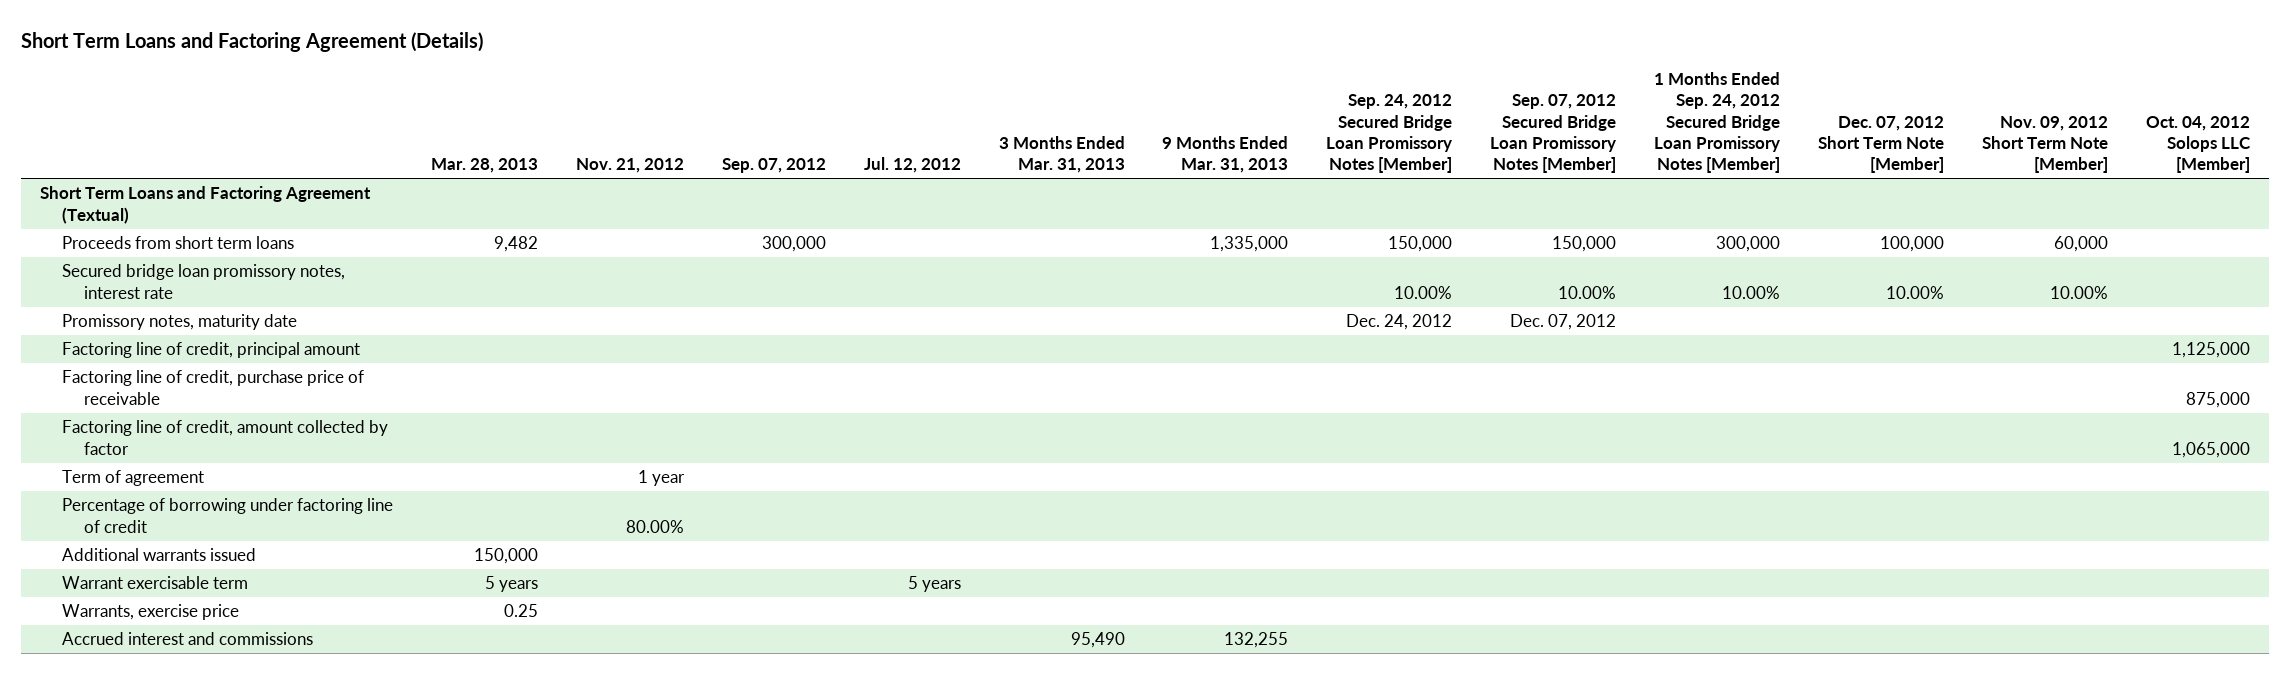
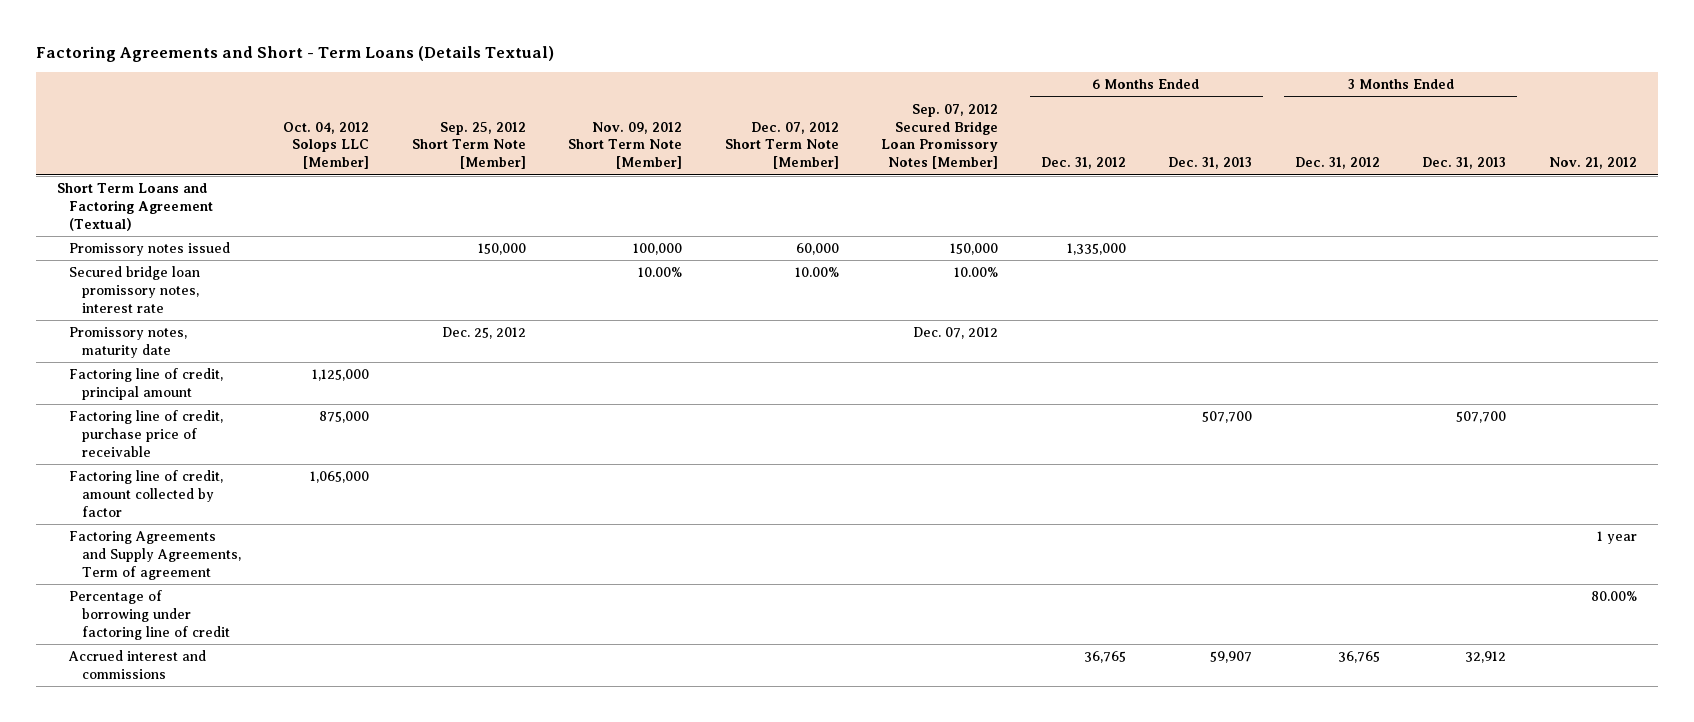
- Short Term Loans and Factoring Agreement (Details)
+ Factoring Agreements and Short - Term Loans (Details Textual)
- | Mar. 28, 2013 | Nov. 21, 2012 | Sep. 07, 2012 | Jul. 12, 2012 | 3 Months Ended Mar. 31, 2013 | 9 Months Ended Mar. 31, 2013 | Sep. 24, 2012 Secured Bridge Loan Promissory Notes [Member] | Sep. 07, 2012 Secured Bridge Loan Promissory Notes [Member] | 1 Months Ended Sep. 24, 2012 Secured Bridge Loan Promissory Notes [Member] | Dec. 07, 2012 Short Term Note [Member] | Nov. 09, 2012 Short Term Note [Member] | Oct. 04, 2012 Solops LLC [Member]
+ | Oct. 04, 2012 Solops LLC [Member] | Sep. 25, 2012 Short Term Note [Member] | Nov. 09, 2012 Short Term Note [Member] | Dec. 07, 2012 Short Term Note [Member] | Sep. 07, 2012 Secured Bridge Loan Promissory Notes [Member] | 6 Months Ended Dec. 31, 2012 | 6 Months Ended Dec. 31, 2013 | 3 Months Ended Dec. 31, 2012 | 3 Months Ended Dec. 31, 2013 | Nov. 21, 2012
- Proceeds from short term loans | 9,482 | | 300,000 | | | 1,335,000 | 150,000 | 150,000 | 300,000 | 100,000 | 60,000 |
+ Promissory notes issued | | 150,000 | 100,000 | 60,000 | 150,000 | 1,335,000 | | | |
- Term of agreement | | 1 year | | | | | | | | | |
+ Factoring Agreements and Supply Agreements, Term of agreement | | | | | | | | | | 1 year
- Additional warrants issued | 150,000 | | | | | | | | | | |
- Warrant exercisable term | 5 years | | | 5 years | | | | | | | |
- Warrants, exercise price | 0.25 | | | | | | | | | | |

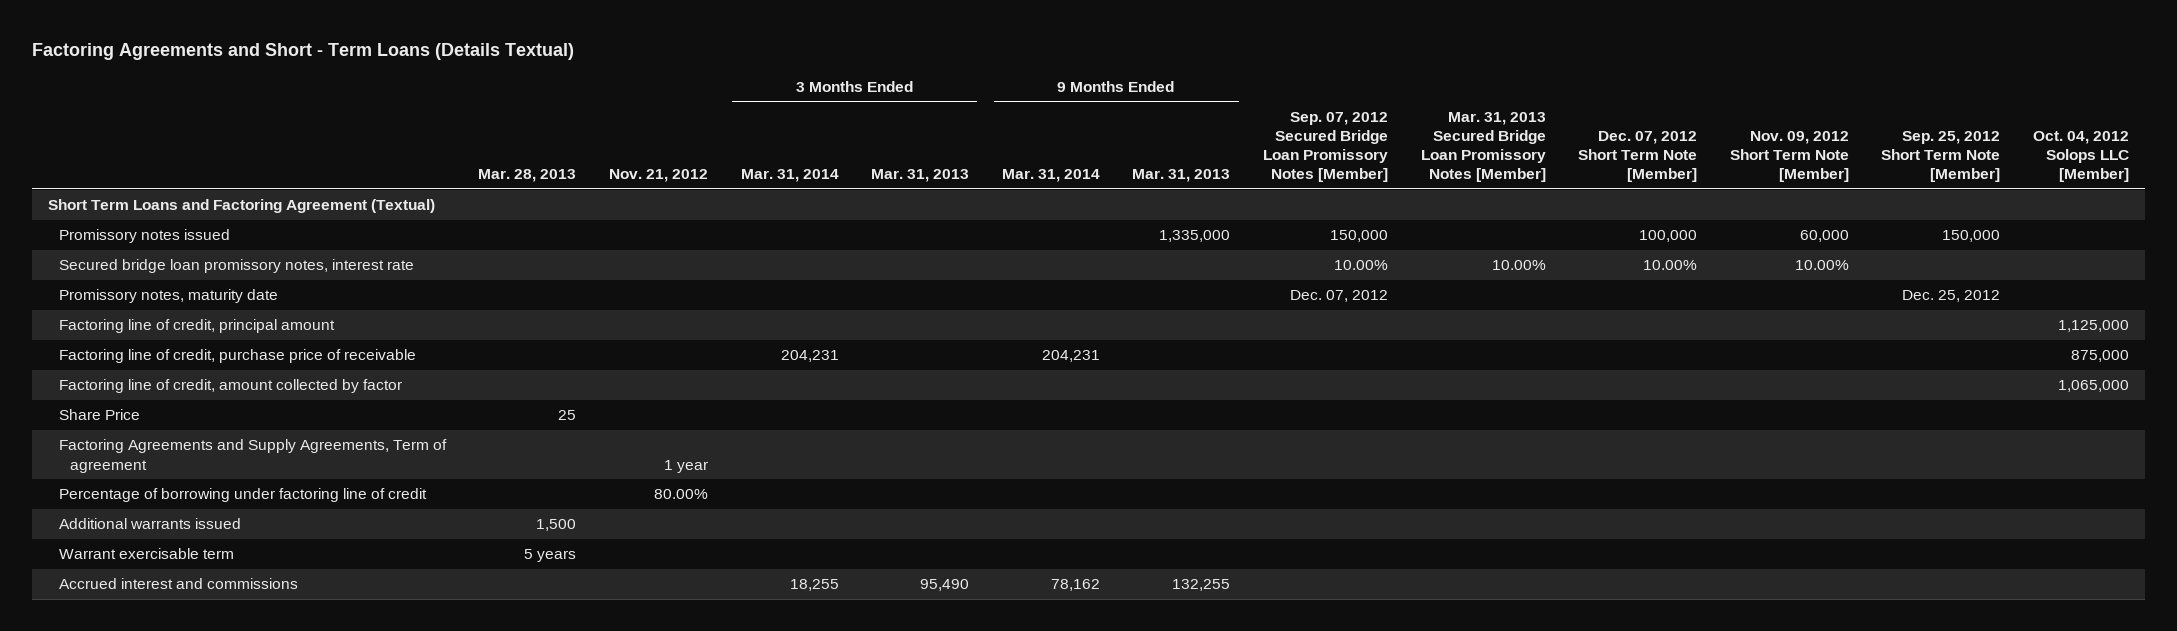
- | Oct. 04, 2012 Solops LLC [Member] | Sep. 25, 2012 Short Term Note [Member] | Nov. 09, 2012 Short Term Note [Member] | Dec. 07, 2012 Short Term Note [Member] | Sep. 07, 2012 Secured Bridge Loan Promissory Notes [Member] | 6 Months Ended Dec. 31, 2012 | 6 Months Ended Dec. 31, 2013 | 3 Months Ended Dec. 31, 2012 | 3 Months Ended Dec. 31, 2013 | Nov. 21, 2012
+ | Mar. 28, 2013 | Nov. 21, 2012 | 3 Months Ended Mar. 31, 2014 | 3 Months Ended Mar. 31, 2013 | 9 Months Ended Mar. 31, 2014 | 9 Months Ended Mar. 31, 2013 | Sep. 07, 2012 Secured Bridge Loan Promissory Notes [Member] | Mar. 31, 2013 Secured Bridge Loan Promissory Notes [Member] | Dec. 07, 2012 Short Term Note [Member] | Nov. 09, 2012 Short Term Note [Member] | Sep. 25, 2012 Short Term Note [Member] | Oct. 04, 2012 Solops LLC [Member]
- Promissory notes issued | | 150,000 | 100,000 | 60,000 | 150,000 | 1,335,000 | | | |
+ Promissory notes issued | | | | | | 1,335,000 | 150,000 | | 100,000 | 60,000 | 150,000 |
+ Share Price | 25 | | | | | | | | | | |
+ Additional warrants issued | 1,500 | | | | | | | | | | |
+ Warrant exercisable term | 5 years | | | | | | | | | | |

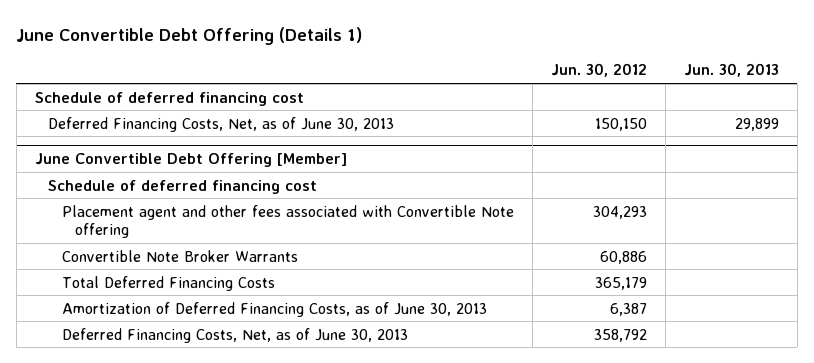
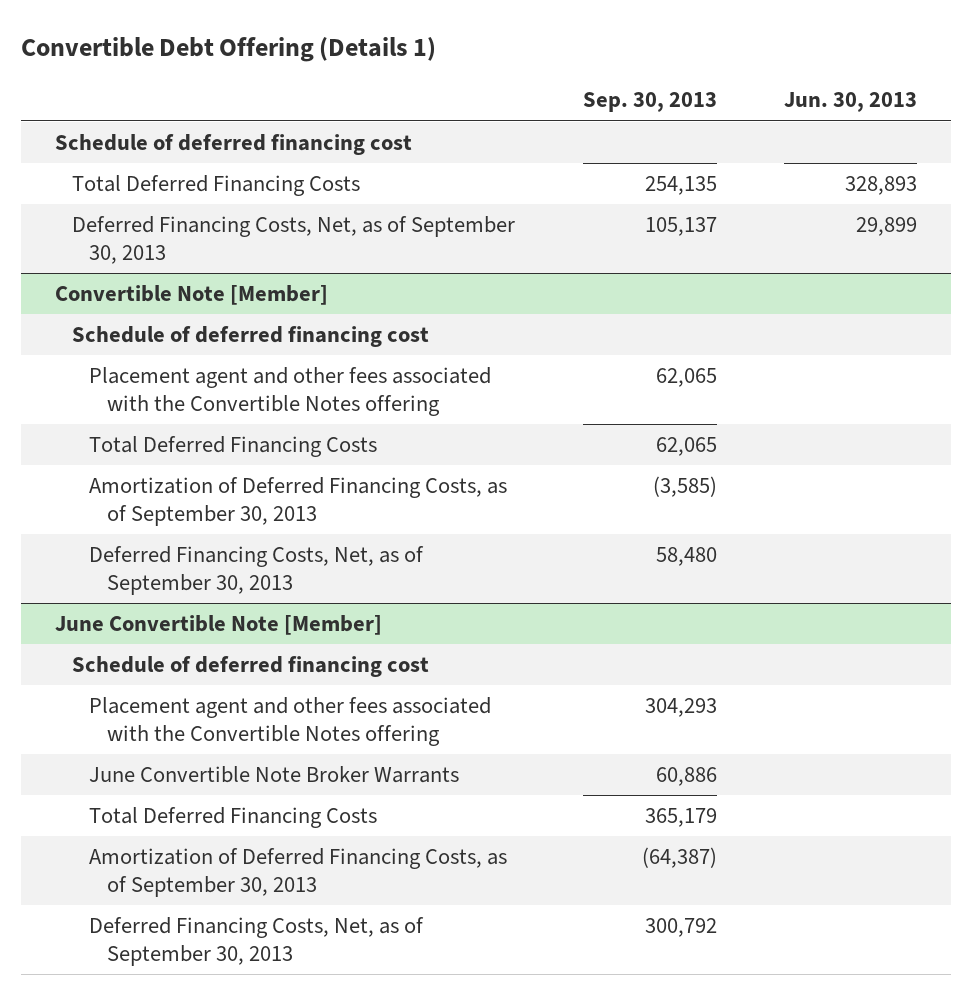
- June Convertible Debt Offering (Details 1)
+ Convertible Debt Offering (Details 1)
- | Jun. 30, 2012 | Jun. 30, 2013
+ | Sep. 30, 2013 | Jun. 30, 2013
- Deferred Financing Costs, Net, as of June 30, 2013 | 150,150 | 29,899
- June Convertible Debt Offering [Member]
- Schedule of deferred financing cost
- Placement agent and other fees associated with Convertible Note offering | 304,293 |
- Convertible Note Broker Warrants | 60,886 |
- Total Deferred Financing Costs | 365,179 |
- Amortization of Deferred Financing Costs, as of June 30, 2013 | 6,387 |
- Deferred Financing Costs, Net, as of June 30, 2013 | 358,792 |
+ Total Deferred Financing Costs | 254,135 | 328,893
+ Deferred Financing Costs, Net, as of September 30, 2013 | 105,137 | 29,899
+ Convertible Note [Member]
+ Schedule of deferred financing cost
+ Placement agent and other fees associated with the Convertible Notes offering | 62,065 |
+ Total Deferred Financing Costs | 62,065 |
+ Amortization of Deferred Financing Costs, as of September 30, 2013 | (3,585) |
+ Deferred Financing Costs, Net, as of September 30, 2013 | 58,480 |
+ June Convertible Note [Member]
+ Schedule of deferred financing cost
+ Placement agent and other fees associated with the Convertible Notes offering | 304,293 |
+ June Convertible Note Broker Warrants | 60,886 |
+ Total Deferred Financing Costs | 365,179 |
+ Amortization of Deferred Financing Costs, as of September 30, 2013 | (64,387) |
+ Deferred Financing Costs, Net, as of September 30, 2013 | 300,792 |

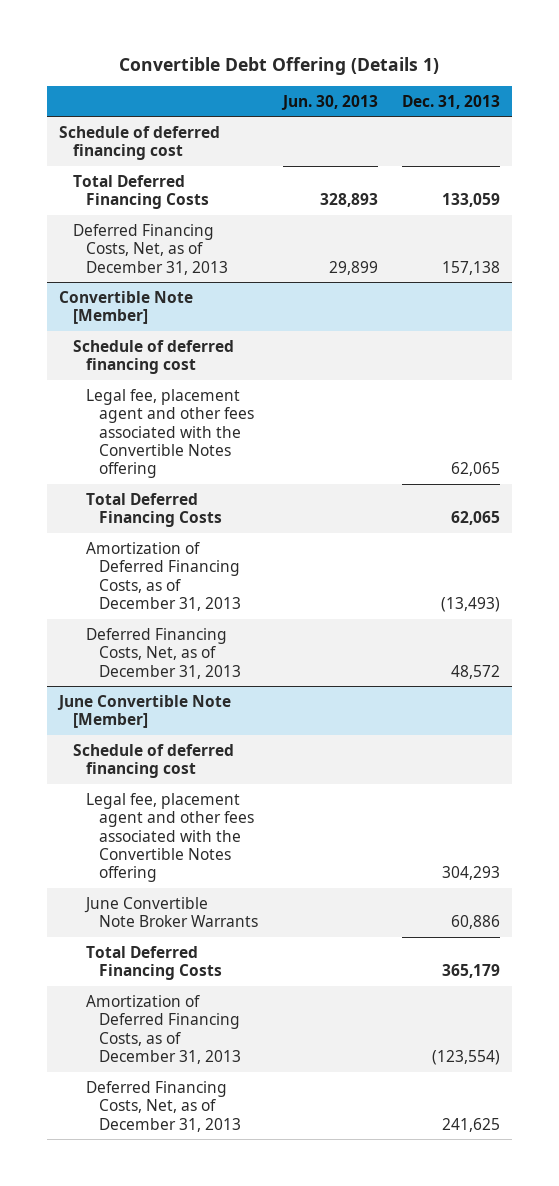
- | Sep. 30, 2013 | Jun. 30, 2013
+ | Jun. 30, 2013 | Dec. 31, 2013
- Deferred Financing Costs, Net, as of September 30, 2013 | 105,137 | 29,899
+ Deferred Financing Costs, Net, as of December 31, 2013 | 29,899 | 157,138
@ Convertible Note [Member]
- Placement agent and other fees associated with the Convertible Notes offering | 62,065 |
+ Legal fee, placement agent and other fees associated with the Convertible Notes offering | | 62,065
- Amortization of Deferred Financing Costs, as of September 30, 2013 | (3,585) |
- Deferred Financing Costs, Net, as of September 30, 2013 | 58,480 |
+ Amortization of Deferred Financing Costs, as of December 31, 2013 | | (13,493)
+ Deferred Financing Costs, Net, as of December 31, 2013 | | 48,572
@ June Convertible Note [Member]
- Placement agent and other fees associated with the Convertible Notes offering | 304,293 |
+ Legal fee, placement agent and other fees associated with the Convertible Notes offering | | 304,293
- Amortization of Deferred Financing Costs, as of September 30, 2013 | (64,387) |
- Deferred Financing Costs, Net, as of September 30, 2013 | 300,792 |
+ Amortization of Deferred Financing Costs, as of December 31, 2013 | | (123,554)
+ Deferred Financing Costs, Net, as of December 31, 2013 | | 241,625

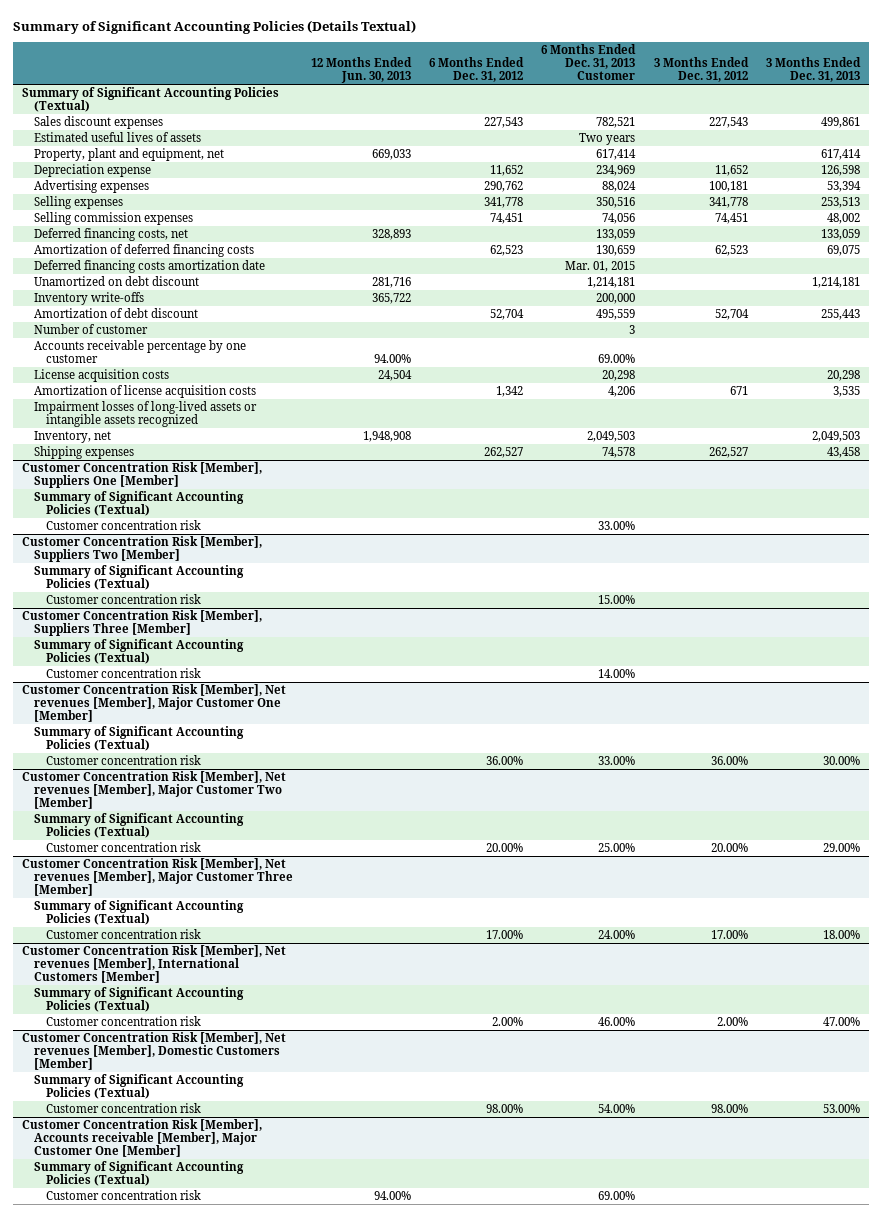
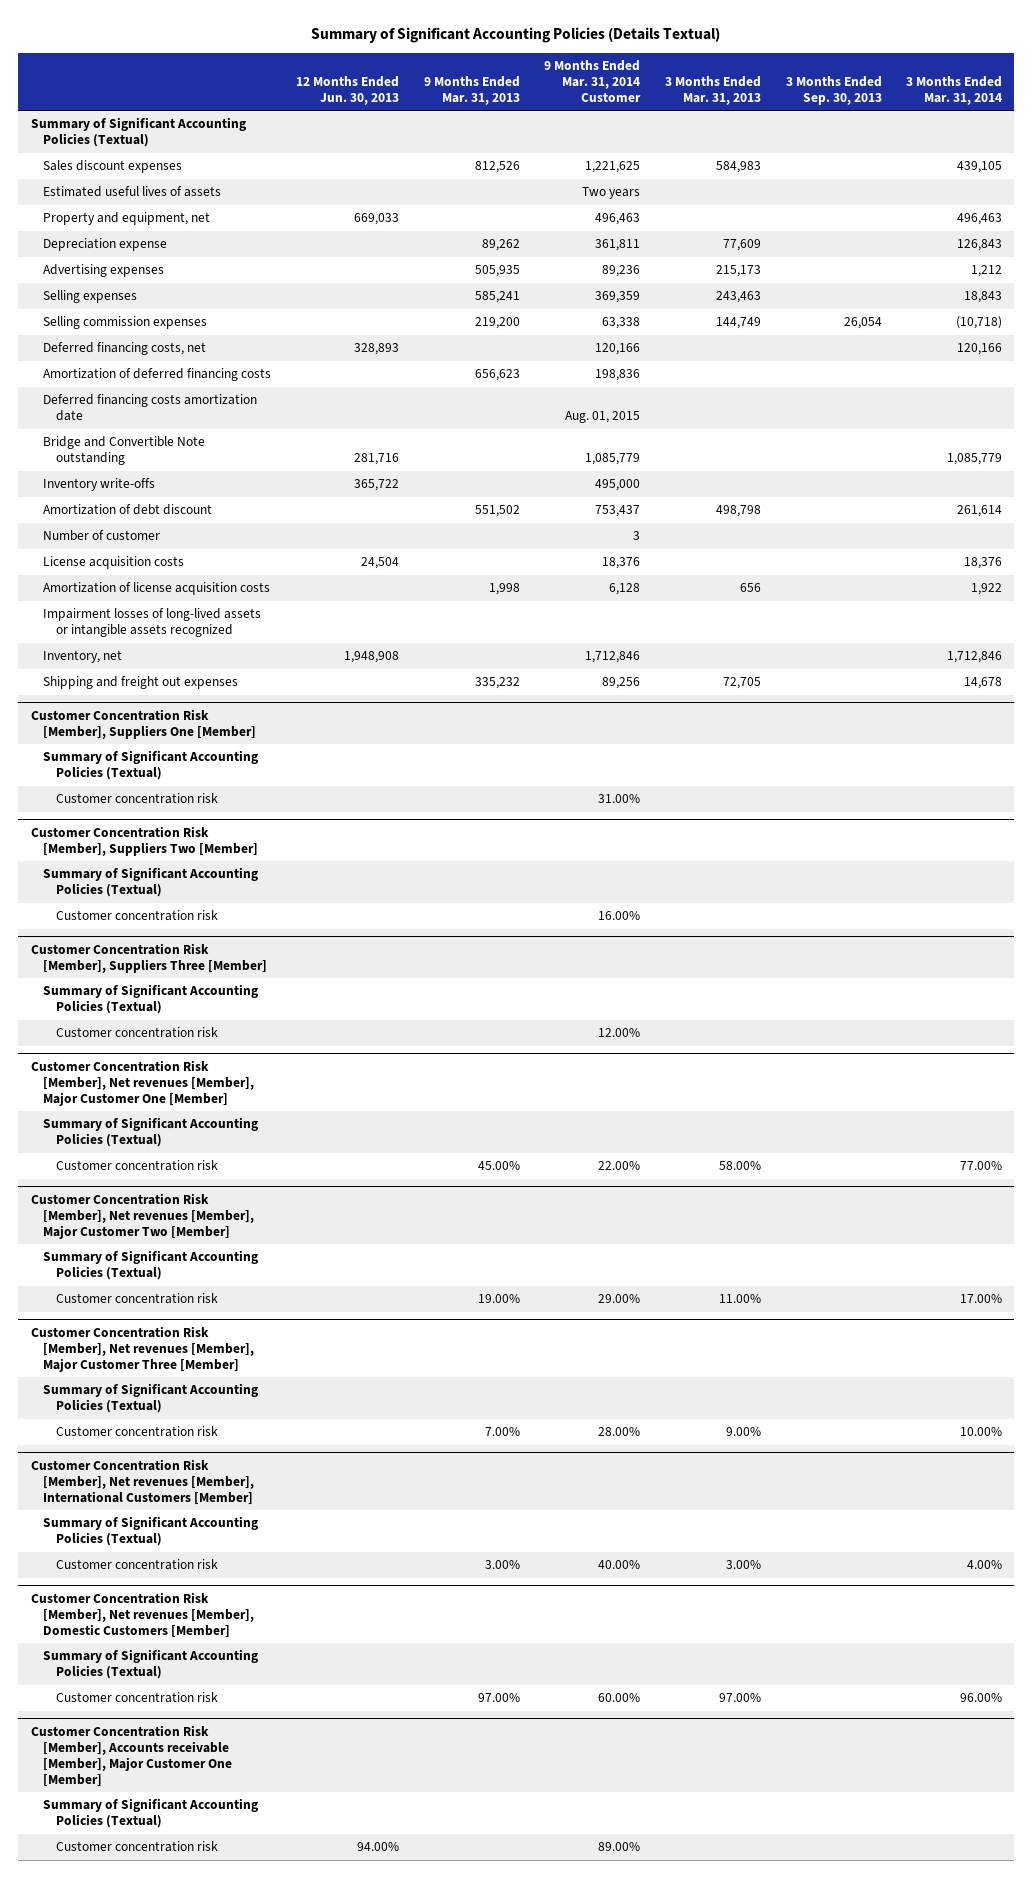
- | 12 Months Ended Jun. 30, 2013 | 6 Months Ended Dec. 31, 2012 | 6 Months Ended Dec. 31, 2013 Customer | 3 Months Ended Dec. 31, 2012 | 3 Months Ended Dec. 31, 2013
+ | 12 Months Ended Jun. 30, 2013 | 9 Months Ended Mar. 31, 2013 | 9 Months Ended Mar. 31, 2014 Customer | 3 Months Ended Mar. 31, 2013 | 3 Months Ended Sep. 30, 2013 | 3 Months Ended Mar. 31, 2014
- Property, plant and equipment, net | 669,033 | | 617,414 | | 617,414
+ Property and equipment, net | 669,033 | | 496,463 | | | 496,463
- Unamortized on debt discount | 281,716 | | 1,214,181 | | 1,214,181
+ Bridge and Convertible Note outstanding | 281,716 | | 1,085,779 | | | 1,085,779
- Accounts receivable percentage by one customer | 94.00% | | 69.00% | |
- Shipping expenses | | 262,527 | 74,578 | 262,527 | 43,458
+ Shipping and freight out expenses | | 335,232 | 89,256 | 72,705 | | 14,678

